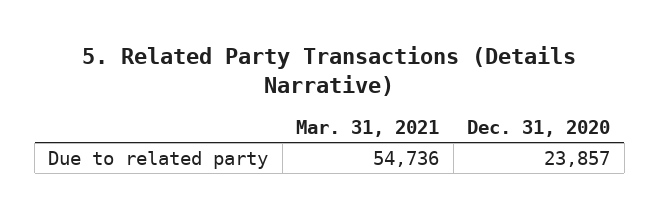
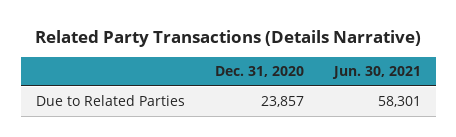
- 5. Related Party Transactions (Details Narrative)
+ Related Party Transactions (Details Narrative)
- | Mar. 31, 2021 | Dec. 31, 2020
+ | Dec. 31, 2020 | Jun. 30, 2021
- Due to related party | 54,736 | 23,857
+ Due to Related Parties | 23,857 | 58,301

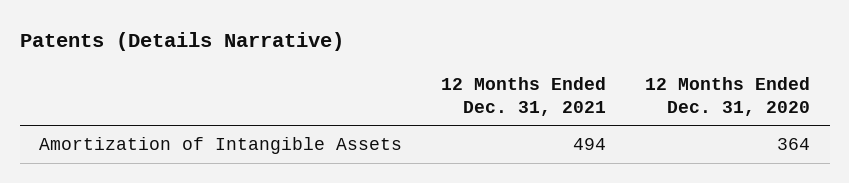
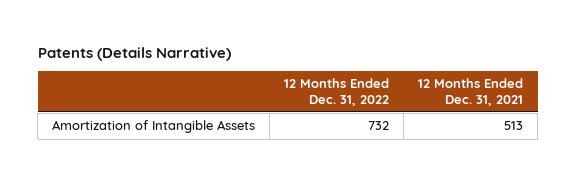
- | 12 Months Ended Dec. 31, 2021 | 12 Months Ended Dec. 31, 2020
+ | 12 Months Ended Dec. 31, 2022 | 12 Months Ended Dec. 31, 2021
- Amortization of Intangible Assets | 494 | 364
+ Amortization of Intangible Assets | 732 | 513

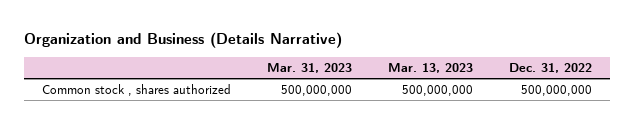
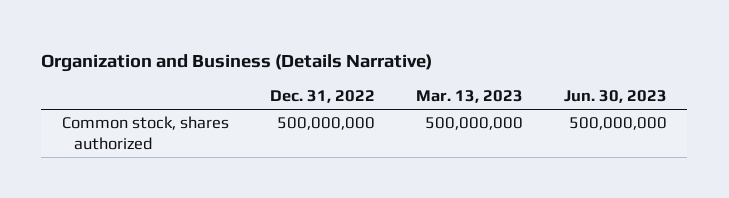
- | Mar. 31, 2023 | Mar. 13, 2023 | Dec. 31, 2022
+ | Dec. 31, 2022 | Mar. 13, 2023 | Jun. 30, 2023
- Common stock , shares authorized | 500,000,000 | 500,000,000 | 500,000,000
+ Common stock, shares authorized | 500,000,000 | 500,000,000 | 500,000,000

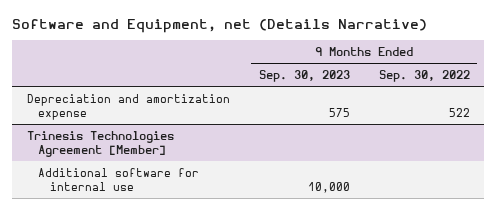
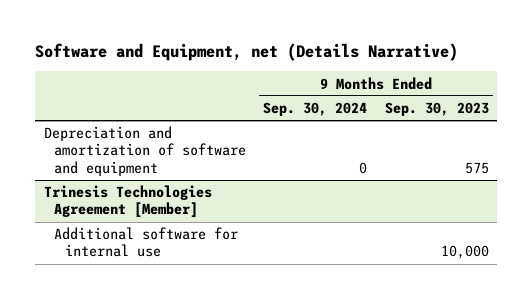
- | 9 Months Ended Sep. 30, 2023 | 9 Months Ended Sep. 30, 2022
+ | 9 Months Ended Sep. 30, 2024 | 9 Months Ended Sep. 30, 2023
- Depreciation and amortization expense | 575 | 522
+ Depreciation and amortization of software and equipment | 0 | 575

